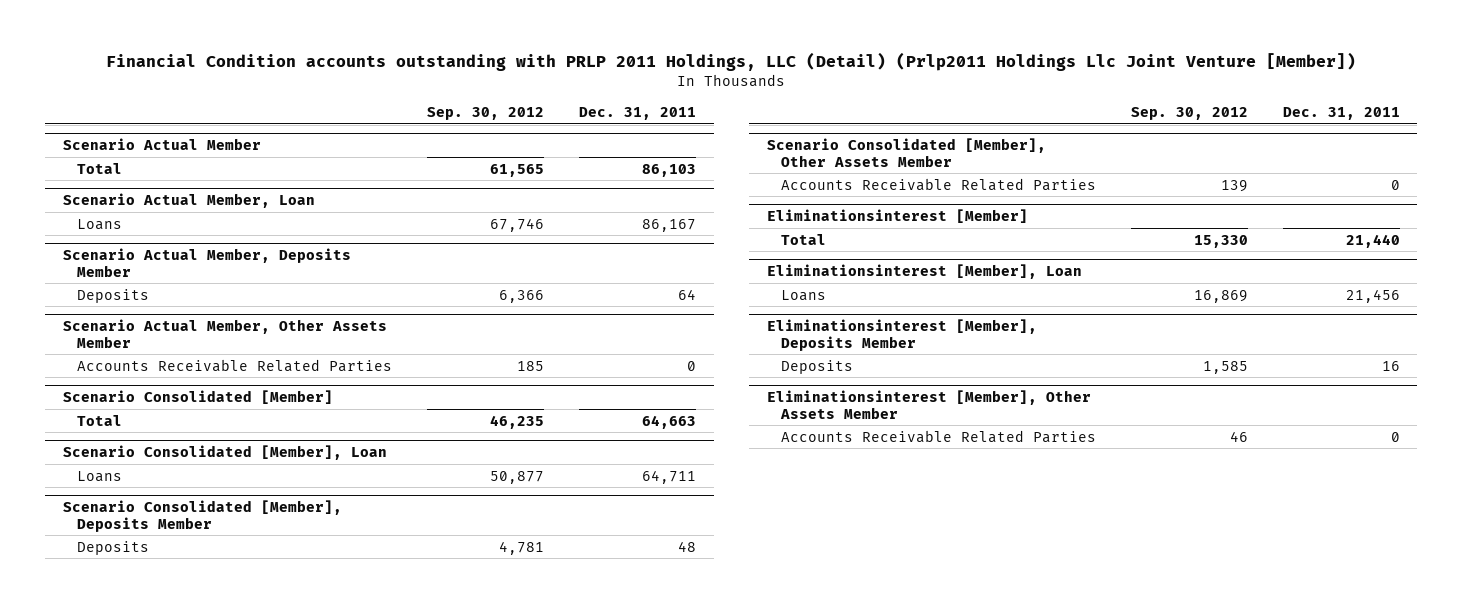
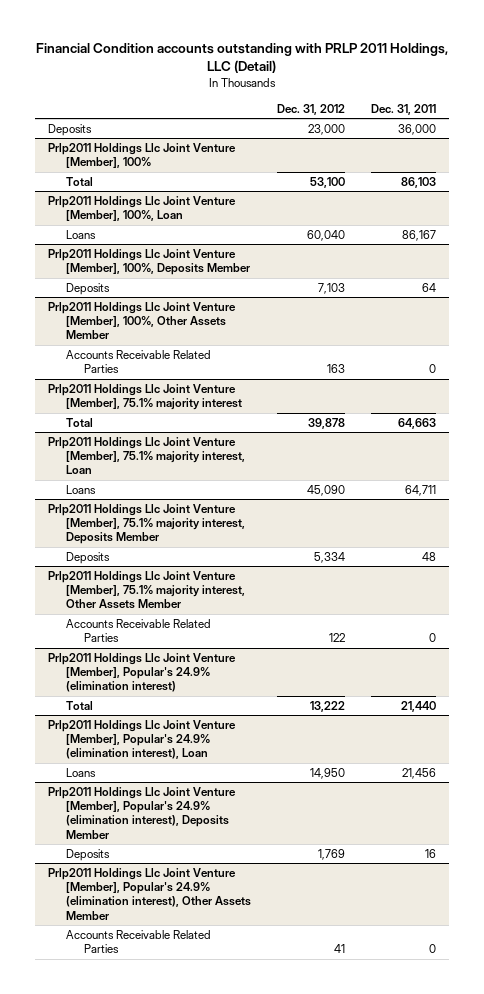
- Financial Condition accounts outstanding with PRLP 2011 Holdings, LLC (Detail) (Prlp2011 Holdings Llc Joint Venture [Member])
+ Financial Condition accounts outstanding with PRLP 2011 Holdings, LLC (Detail)
- | Sep. 30, 2012 | Dec. 31, 2011
+ | Dec. 31, 2012 | Dec. 31, 2011
- Scenario Actual Member
+ Deposits | 23,000 | 36,000
+ Prlp2011 Holdings Llc Joint Venture [Member], 100%
- Scenario Actual Member, Loan
+ Prlp2011 Holdings Llc Joint Venture [Member], 100%, Loan
- Scenario Actual Member, Deposits Member
+ Prlp2011 Holdings Llc Joint Venture [Member], 100%, Deposits Member
- Scenario Actual Member, Other Assets Member
+ Prlp2011 Holdings Llc Joint Venture [Member], 100%, Other Assets Member
- Scenario Consolidated [Member]
+ Prlp2011 Holdings Llc Joint Venture [Member], 75.1% majority interest
- Scenario Consolidated [Member], Loan
+ Prlp2011 Holdings Llc Joint Venture [Member], 75.1% majority interest, Loan
- Scenario Consolidated [Member], Deposits Member
+ Prlp2011 Holdings Llc Joint Venture [Member], 75.1% majority interest, Deposits Member
- Scenario Consolidated [Member], Other Assets Member
+ Prlp2011 Holdings Llc Joint Venture [Member], 75.1% majority interest, Other Assets Member
- Eliminationsinterest [Member]
+ Prlp2011 Holdings Llc Joint Venture [Member], Popular's 24.9% (elimination interest)
- Eliminationsinterest [Member], Loan
+ Prlp2011 Holdings Llc Joint Venture [Member], Popular's 24.9% (elimination interest), Loan
- Eliminationsinterest [Member], Deposits Member
+ Prlp2011 Holdings Llc Joint Venture [Member], Popular's 24.9% (elimination interest), Deposits Member
- Eliminationsinterest [Member], Other Assets Member
+ Prlp2011 Holdings Llc Joint Venture [Member], Popular's 24.9% (elimination interest), Other Assets Member

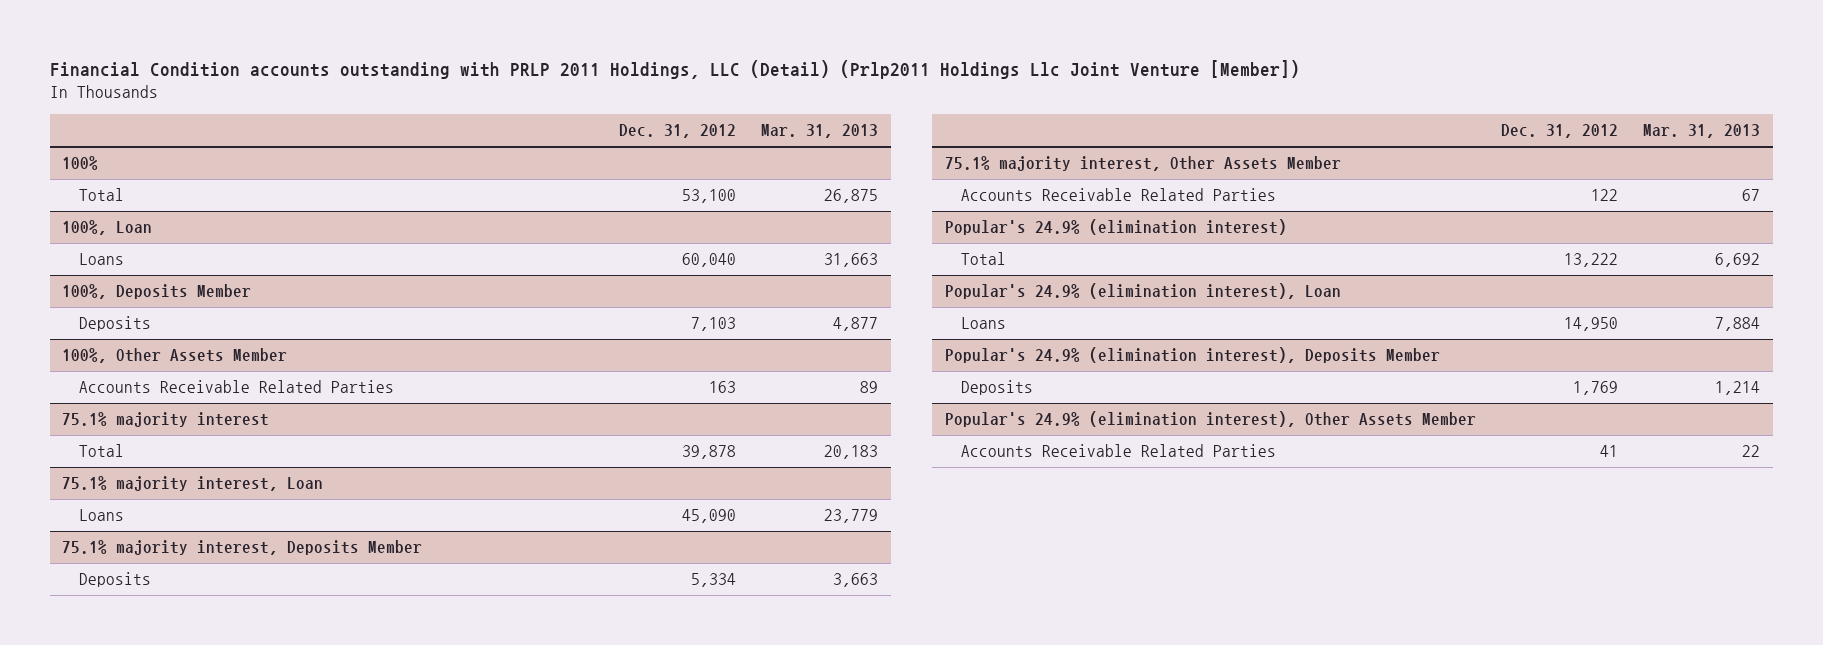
- Financial Condition accounts outstanding with PRLP 2011 Holdings, LLC (Detail)
+ Financial Condition accounts outstanding with PRLP 2011 Holdings, LLC (Detail) (Prlp2011 Holdings Llc Joint Venture [Member])
- | Dec. 31, 2012 | Dec. 31, 2011
+ | Dec. 31, 2012 | Mar. 31, 2013
- Deposits | 23,000 | 36,000
- Prlp2011 Holdings Llc Joint Venture [Member], 100%
+ 100%
- Prlp2011 Holdings Llc Joint Venture [Member], 100%, Loan
+ 100%, Loan
- Prlp2011 Holdings Llc Joint Venture [Member], 100%, Deposits Member
+ 100%, Deposits Member
- Prlp2011 Holdings Llc Joint Venture [Member], 100%, Other Assets Member
+ 100%, Other Assets Member
- Prlp2011 Holdings Llc Joint Venture [Member], 75.1% majority interest
+ 75.1% majority interest
- Prlp2011 Holdings Llc Joint Venture [Member], 75.1% majority interest, Loan
+ 75.1% majority interest, Loan
- Prlp2011 Holdings Llc Joint Venture [Member], 75.1% majority interest, Deposits Member
+ 75.1% majority interest, Deposits Member
- Prlp2011 Holdings Llc Joint Venture [Member], 75.1% majority interest, Other Assets Member
+ 75.1% majority interest, Other Assets Member
- Prlp2011 Holdings Llc Joint Venture [Member], Popular's 24.9% (elimination interest)
+ Popular's 24.9% (elimination interest)
- Prlp2011 Holdings Llc Joint Venture [Member], Popular's 24.9% (elimination interest), Loan
+ Popular's 24.9% (elimination interest), Loan
- Prlp2011 Holdings Llc Joint Venture [Member], Popular's 24.9% (elimination interest), Deposits Member
+ Popular's 24.9% (elimination interest), Deposits Member
- Prlp2011 Holdings Llc Joint Venture [Member], Popular's 24.9% (elimination interest), Other Assets Member
+ Popular's 24.9% (elimination interest), Other Assets Member

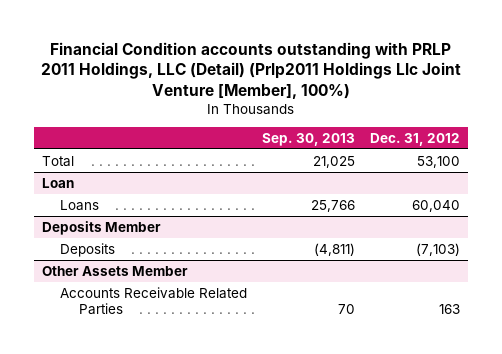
- Financial Condition accounts outstanding with PRLP 2011 Holdings, LLC (Detail) (Prlp2011 Holdings Llc Joint Venture [Member])
+ Financial Condition accounts outstanding with PRLP 2011 Holdings, LLC (Detail) (Prlp2011 Holdings Llc Joint Venture [Member], 100%)
- | Dec. 31, 2012 | Mar. 31, 2013
+ | Sep. 30, 2013 | Dec. 31, 2012
- 100%
- 100%, Loan
+ Loan
- 100%, Deposits Member
- Deposits | 7,103 | 4,877
- 100%, Other Assets Member
+ Deposits Member
+ Deposits | (4,811) | (7,103)
+ Other Assets Member
- 75.1% majority interest
- Total | 39,878 | 20,183
- 75.1% majority interest, Loan
- Loans | 45,090 | 23,779
- 75.1% majority interest, Deposits Member
- Deposits | 5,334 | 3,663
- 75.1% majority interest, Other Assets Member
- Accounts Receivable Related Parties | 122 | 67
- Popular's 24.9% (elimination interest)
- Total | 13,222 | 6,692
- Popular's 24.9% (elimination interest), Loan
- Loans | 14,950 | 7,884
- Popular's 24.9% (elimination interest), Deposits Member
- Deposits | 1,769 | 1,214
- Popular's 24.9% (elimination interest), Other Assets Member
- Accounts Receivable Related Parties | 41 | 22

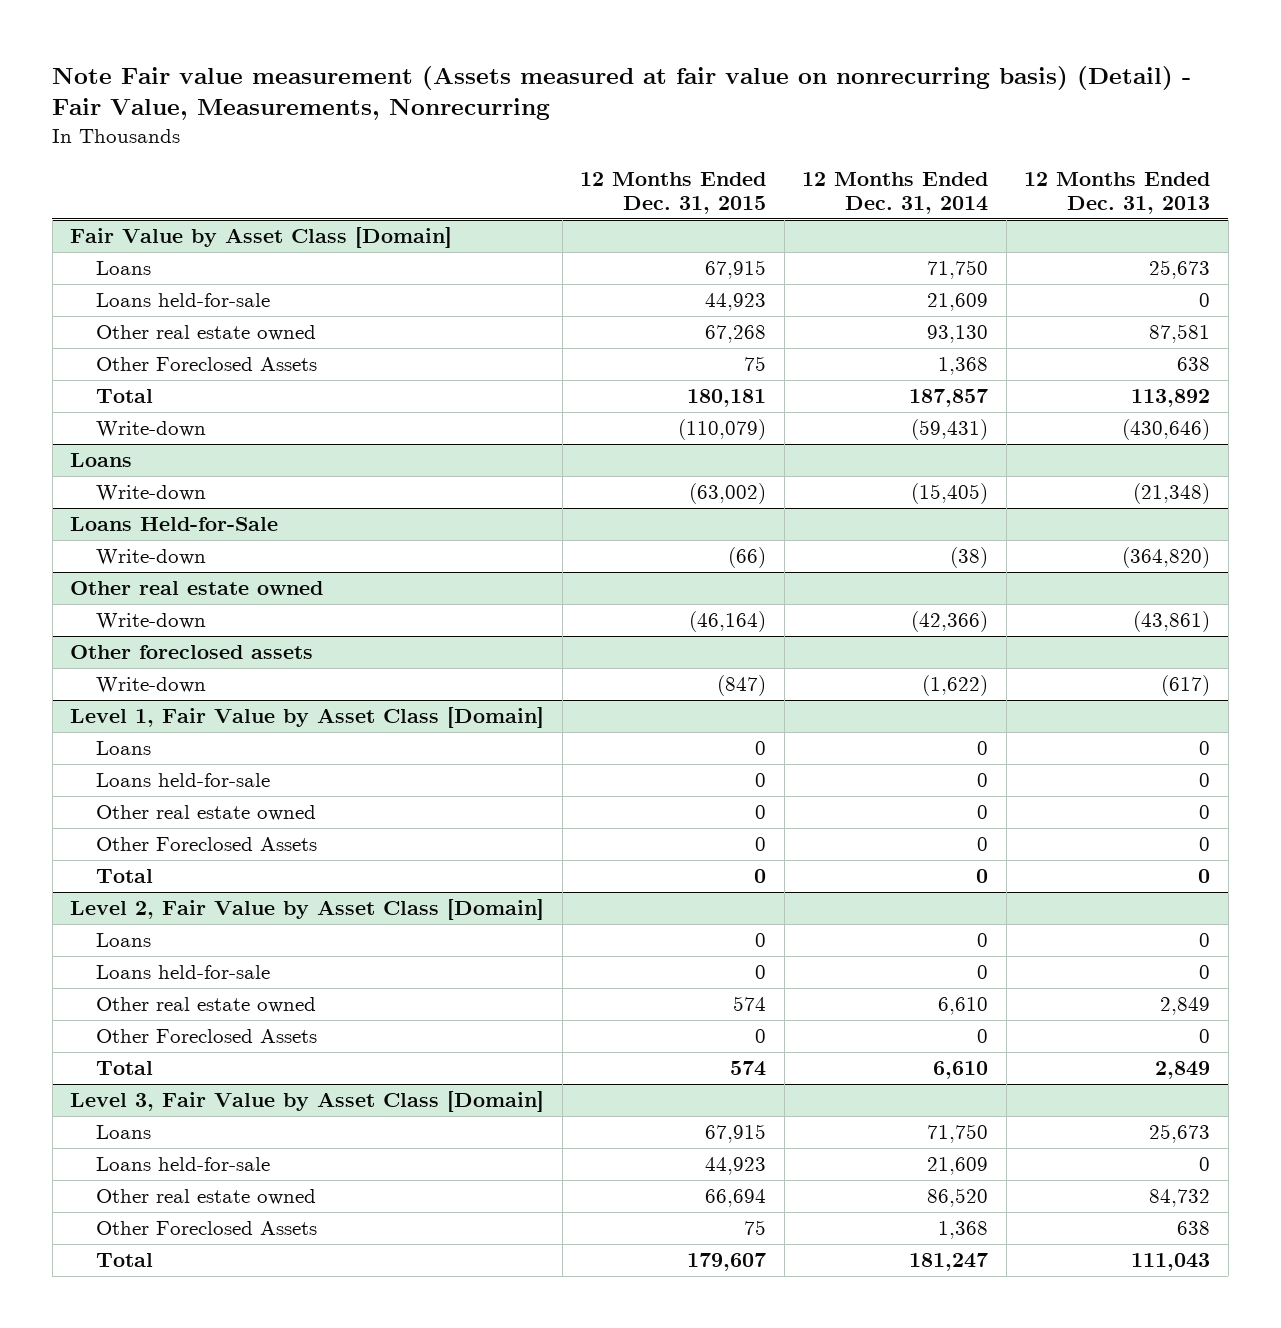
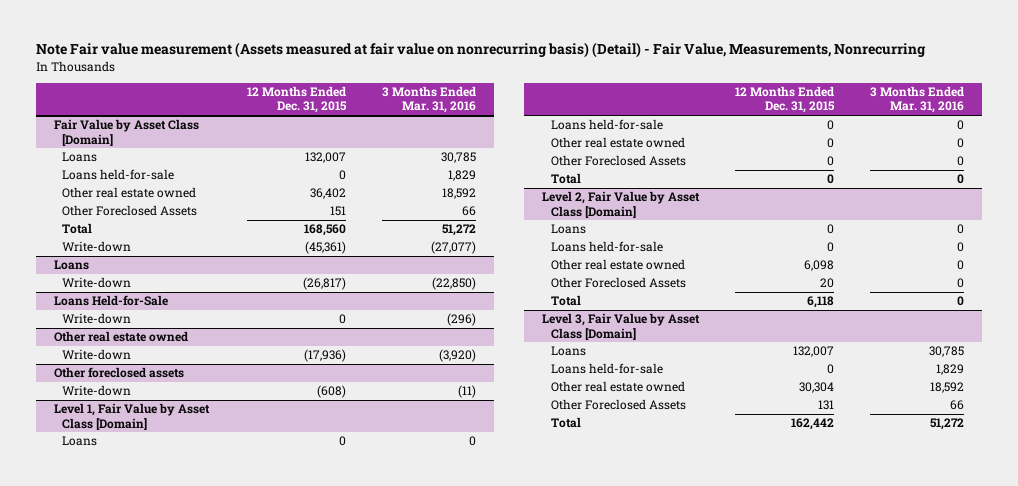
- | 12 Months Ended Dec. 31, 2015 | 12 Months Ended Dec. 31, 2014 | 12 Months Ended Dec. 31, 2013
+ | 12 Months Ended Dec. 31, 2015 | 3 Months Ended Mar. 31, 2016
@ Fair Value by Asset Class [Domain]
- Loans | 67,915 | 71,750 | 25,673
- Loans held-for-sale | 44,923 | 21,609 | 0
- Other real estate owned | 67,268 | 93,130 | 87,581
- Other Foreclosed Assets | 75 | 1,368 | 638
- Total | 180,181 | 187,857 | 113,892
- Write-down | (110,079) | (59,431) | (430,646)
+ Loans | 132,007 | 30,785
+ Loans held-for-sale | 0 | 1,829
+ Other real estate owned | 36,402 | 18,592
+ Other Foreclosed Assets | 151 | 66
+ Total | 168,560 | 51,272
+ Write-down | (45,361) | (27,077)
@ Loans
- Write-down | (63,002) | (15,405) | (21,348)
+ Write-down | (26,817) | (22,850)
@ Loans Held-for-Sale
- Write-down | (66) | (38) | (364,820)
+ Write-down | 0 | (296)
@ Other real estate owned
- Write-down | (46,164) | (42,366) | (43,861)
+ Write-down | (17,936) | (3,920)
@ Other foreclosed assets
- Write-down | (847) | (1,622) | (617)
+ Write-down | (608) | (11)
@ Level 2, Fair Value by Asset Class [Domain]
- Other real estate owned | 574 | 6,610 | 2,849
- Other Foreclosed Assets | 0 | 0 | 0
- Total | 574 | 6,610 | 2,849
+ Other real estate owned | 6,098 | 0
+ Other Foreclosed Assets | 20 | 0
+ Total | 6,118 | 0
@ Level 3, Fair Value by Asset Class [Domain]
- Loans | 67,915 | 71,750 | 25,673
- Loans held-for-sale | 44,923 | 21,609 | 0
- Other real estate owned | 66,694 | 86,520 | 84,732
- Other Foreclosed Assets | 75 | 1,368 | 638
- Total | 179,607 | 181,247 | 111,043
+ Loans | 132,007 | 30,785
+ Loans held-for-sale | 0 | 1,829
+ Other real estate owned | 30,304 | 18,592
+ Other Foreclosed Assets | 131 | 66
+ Total | 162,442 | 51,272

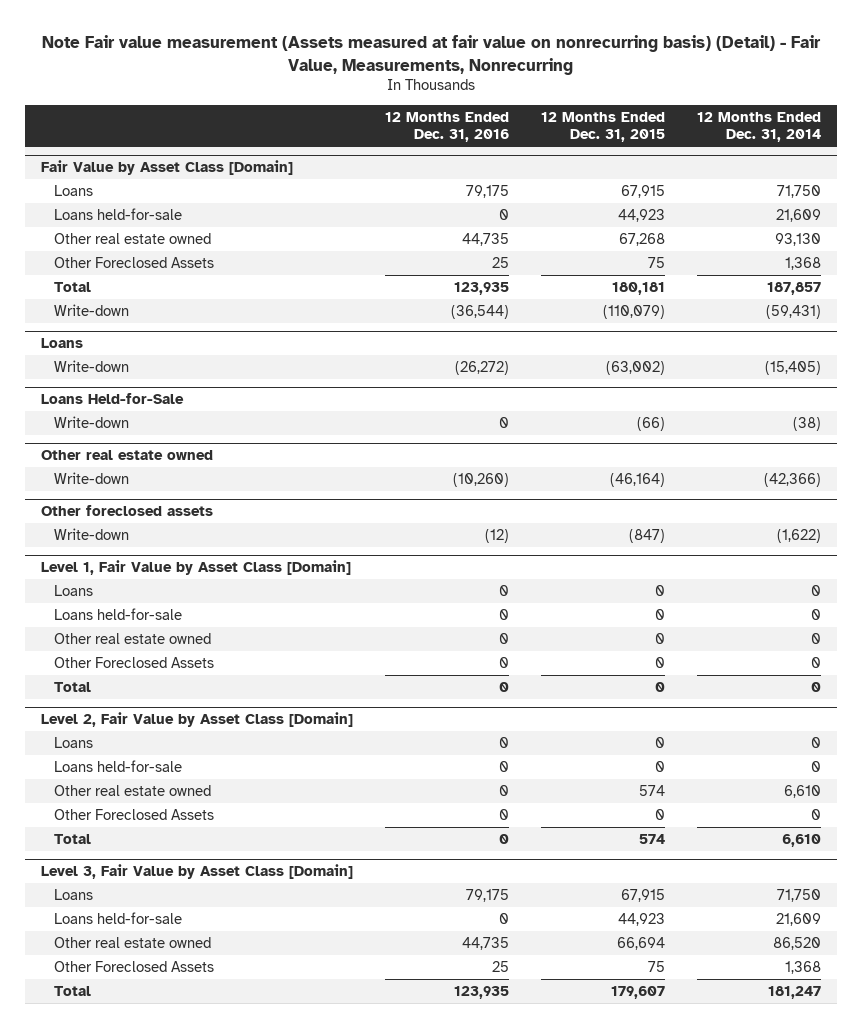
- | 12 Months Ended Dec. 31, 2015 | 3 Months Ended Mar. 31, 2016
+ | 12 Months Ended Dec. 31, 2016 | 12 Months Ended Dec. 31, 2015 | 12 Months Ended Dec. 31, 2014
@ Fair Value by Asset Class [Domain]
- Loans | 132,007 | 30,785
- Loans held-for-sale | 0 | 1,829
- Other real estate owned | 36,402 | 18,592
- Other Foreclosed Assets | 151 | 66
- Total | 168,560 | 51,272
- Write-down | (45,361) | (27,077)
+ Loans | 79,175 | 67,915 | 71,750
+ Loans held-for-sale | 0 | 44,923 | 21,609
+ Other real estate owned | 44,735 | 67,268 | 93,130
+ Other Foreclosed Assets | 25 | 75 | 1,368
+ Total | 123,935 | 180,181 | 187,857
+ Write-down | (36,544) | (110,079) | (59,431)
@ Loans
- Write-down | (26,817) | (22,850)
+ Write-down | (26,272) | (63,002) | (15,405)
@ Loans Held-for-Sale
- Write-down | 0 | (296)
+ Write-down | 0 | (66) | (38)
@ Other real estate owned
- Write-down | (17,936) | (3,920)
+ Write-down | (10,260) | (46,164) | (42,366)
@ Other foreclosed assets
- Write-down | (608) | (11)
+ Write-down | (12) | (847) | (1,622)
@ Level 2, Fair Value by Asset Class [Domain]
- Other real estate owned | 6,098 | 0
- Other Foreclosed Assets | 20 | 0
- Total | 6,118 | 0
+ Other real estate owned | 0 | 574 | 6,610
+ Other Foreclosed Assets | 0 | 0 | 0
+ Total | 0 | 574 | 6,610
@ Level 3, Fair Value by Asset Class [Domain]
- Loans | 132,007 | 30,785
- Loans held-for-sale | 0 | 1,829
- Other real estate owned | 30,304 | 18,592
- Other Foreclosed Assets | 131 | 66
- Total | 162,442 | 51,272
+ Loans | 79,175 | 67,915 | 71,750
+ Loans held-for-sale | 0 | 44,923 | 21,609
+ Other real estate owned | 44,735 | 66,694 | 86,520
+ Other Foreclosed Assets | 25 | 75 | 1,368
+ Total | 123,935 | 179,607 | 181,247

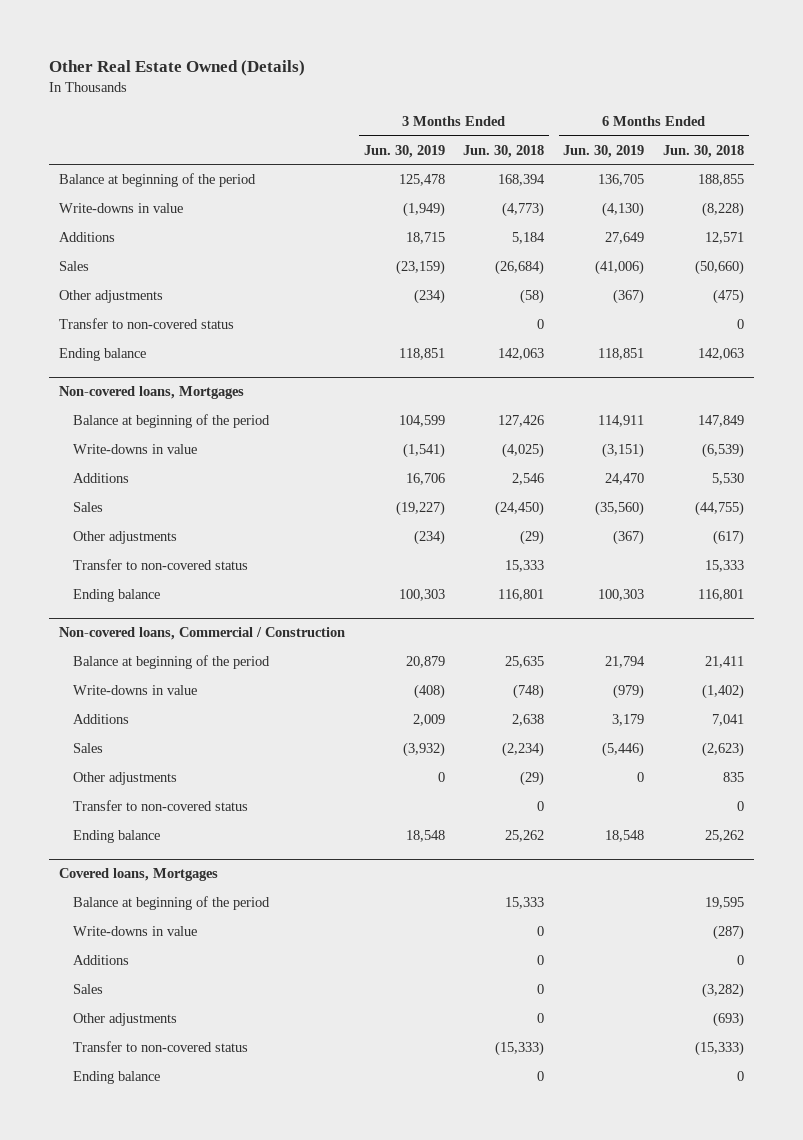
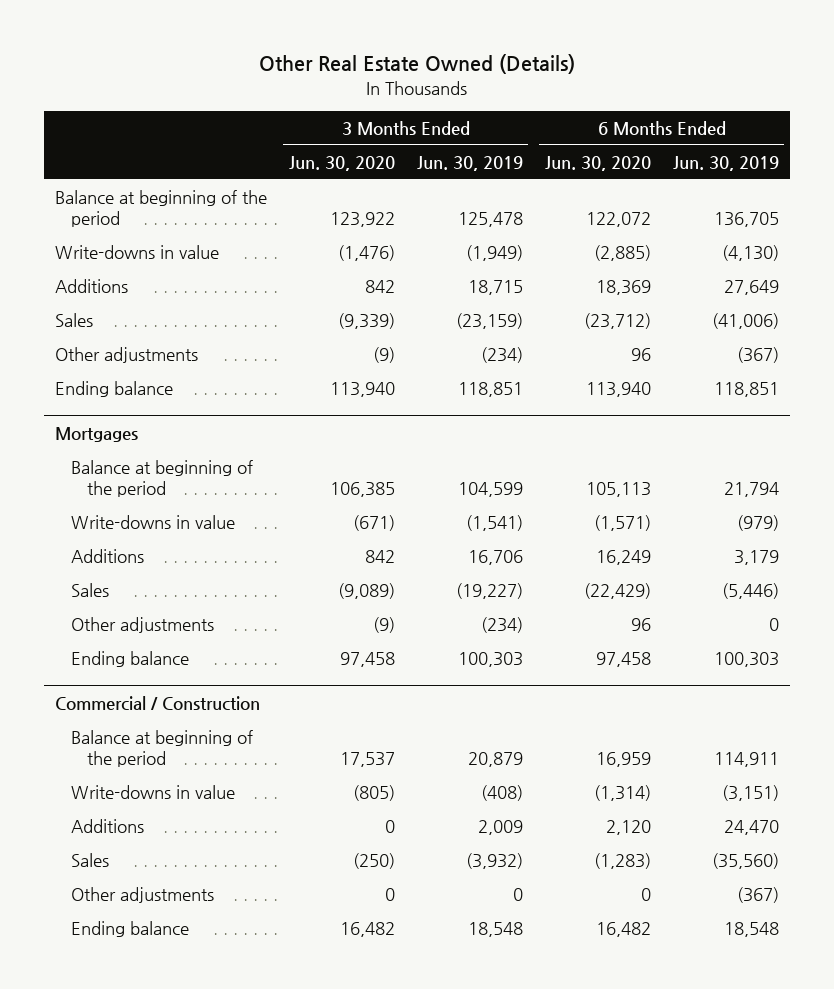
- | 3 Months Ended Jun. 30, 2019 | 3 Months Ended Jun. 30, 2018 | 6 Months Ended Jun. 30, 2019 | 6 Months Ended Jun. 30, 2018
+ | 3 Months Ended Jun. 30, 2020 | 3 Months Ended Jun. 30, 2019 | 6 Months Ended Jun. 30, 2020 | 6 Months Ended Jun. 30, 2019
- Transfer to non-covered status | | 0 | | 0
- Non-covered loans, Mortgages
- Balance at beginning of the period | 104,599 | 127,426 | 114,911 | 147,849
- Write-downs in value | (1,541) | (4,025) | (3,151) | (6,539)
- Additions | 16,706 | 2,546 | 24,470 | 5,530
- Sales | (19,227) | (24,450) | (35,560) | (44,755)
- Other adjustments | (234) | (29) | (367) | (617)
- Transfer to non-covered status | | 15,333 | | 15,333
+ Mortgages
+ Balance at beginning of the period | 106,385 | 104,599 | 105,113 | 21,794
+ Write-downs in value | (671) | (1,541) | (1,571) | (979)
+ Additions | 842 | 16,706 | 16,249 | 3,179
+ Sales | (9,089) | (19,227) | (22,429) | (5,446)
+ Other adjustments | (9) | (234) | 96 | 0
- Non-covered loans, Commercial / Construction
- Balance at beginning of the period | 20,879 | 25,635 | 21,794 | 21,411
- Write-downs in value | (408) | (748) | (979) | (1,402)
- Additions | 2,009 | 2,638 | 3,179 | 7,041
- Sales | (3,932) | (2,234) | (5,446) | (2,623)
- Other adjustments | 0 | (29) | 0 | 835
- Transfer to non-covered status | | 0 | | 0
+ Commercial / Construction
+ Balance at beginning of the period | 17,537 | 20,879 | 16,959 | 114,911
+ Write-downs in value | (805) | (408) | (1,314) | (3,151)
+ Additions | 0 | 2,009 | 2,120 | 24,470
+ Sales | (250) | (3,932) | (1,283) | (35,560)
+ Other adjustments | 0 | 0 | 0 | (367)
- Covered loans, Mortgages
- Balance at beginning of the period | | 15,333 | | 19,595
- Write-downs in value | | 0 | | (287)
- Additions | | 0 | | 0
- Sales | | 0 | | (3,282)
- Other adjustments | | 0 | | (693)
- Transfer to non-covered status | | (15,333) | | (15,333)
- Ending balance | | 0 | | 0

